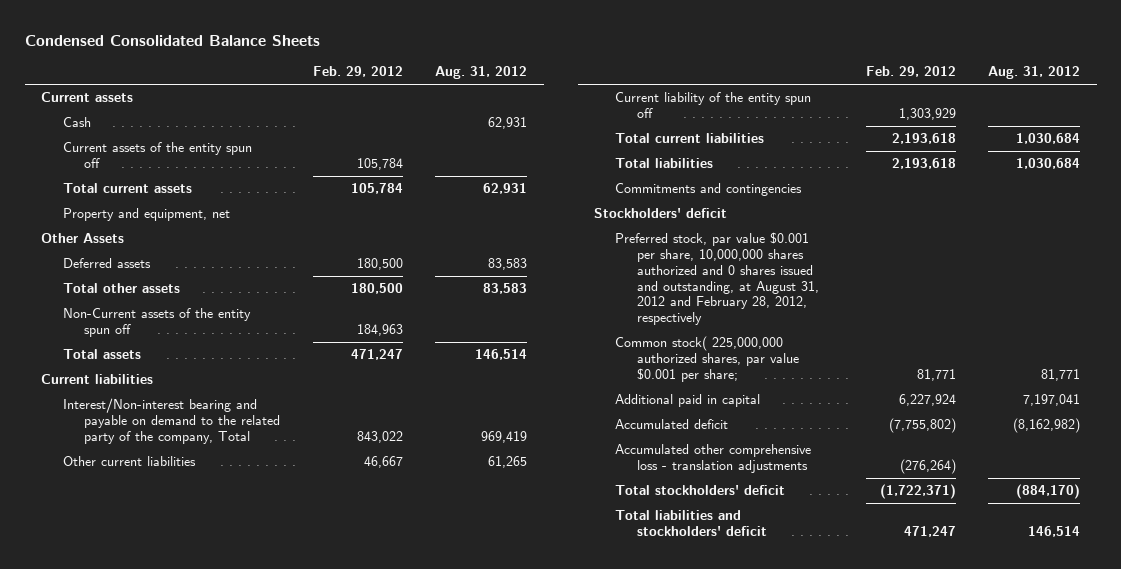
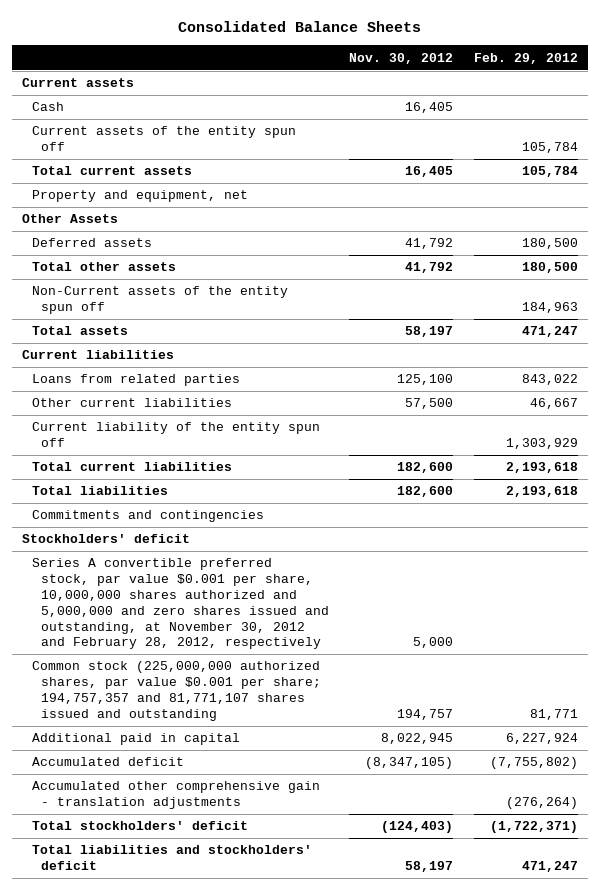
- Condensed Consolidated Balance Sheets
+ Consolidated Balance Sheets
- | Feb. 29, 2012 | Aug. 31, 2012
+ | Nov. 30, 2012 | Feb. 29, 2012
- Interest/Non-interest bearing and payable on demand to the related party of the company, Total | 843,022 | 969,419
+ Loans from related parties | 125,100 | 843,022
- Preferred stock, par value $0.001 per share, 10,000,000 shares authorized and 0 shares issued and outstanding, at August 31, 2012 and February 28, 2012, respectively
- Common stock( 225,000,000 authorized shares, par value $0.001 per share; | 81,771 | 81,771
+ Series A convertible preferred stock, par value $0.001 per share, 10,000,000 shares authorized and 5,000,000 and zero shares issued and outstanding, at November 30, 2012 and February 28, 2012, respectively | 5,000 |
+ Common stock (225,000,000 authorized shares, par value $0.001 per share; 194,757,357 and 81,771,107 shares issued and outstanding | 194,757 | 81,771
- Accumulated other comprehensive loss - translation adjustments | (276,264) |
+ Accumulated other comprehensive gain - translation adjustments | | (276,264)

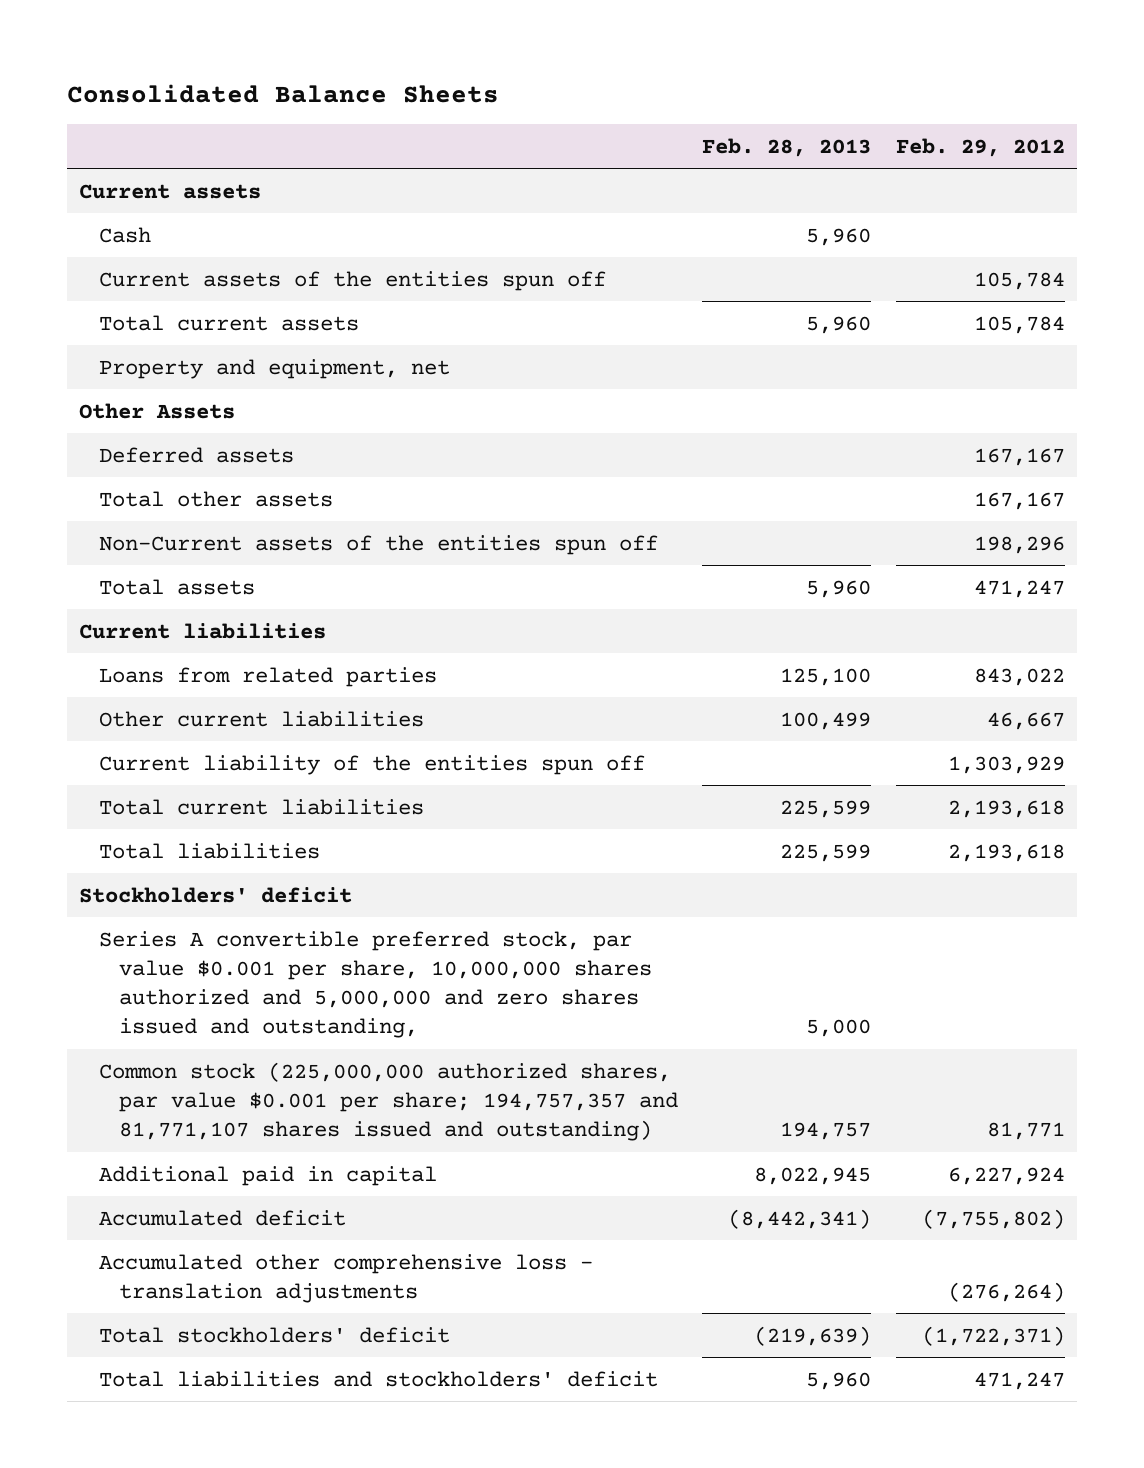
- | Nov. 30, 2012 | Feb. 29, 2012
+ | Feb. 28, 2013 | Feb. 29, 2012
- Current assets of the entity spun off | | 105,784
+ Current assets of the entities spun off | | 105,784
- Deferred assets | 41,792 | 180,500
- Total other assets | 41,792 | 180,500
- Non-Current assets of the entity spun off | | 184,963
+ Deferred assets | | 167,167
+ Total other assets | | 167,167
+ Non-Current assets of the entities spun off | | 198,296
- Current liability of the entity spun off | | 1,303,929
+ Current liability of the entities spun off | | 1,303,929
- Commitments and contingencies
- Series A convertible preferred stock, par value $0.001 per share, 10,000,000 shares authorized and 5,000,000 and zero shares issued and outstanding, at November 30, 2012 and February 28, 2012, respectively | 5,000 |
- Common stock (225,000,000 authorized shares, par value $0.001 per share; 194,757,357 and 81,771,107 shares issued and outstanding | 194,757 | 81,771
+ Series A convertible preferred stock, par value $0.001 per share, 10,000,000 shares authorized and 5,000,000 and zero shares issued and outstanding, | 5,000 |
+ Common stock (225,000,000 authorized shares, par value $0.001 per share; 194,757,357 and 81,771,107 shares issued and outstanding) | 194,757 | 81,771
- Accumulated other comprehensive gain - translation adjustments | | (276,264)
+ Accumulated other comprehensive loss - translation adjustments | | (276,264)

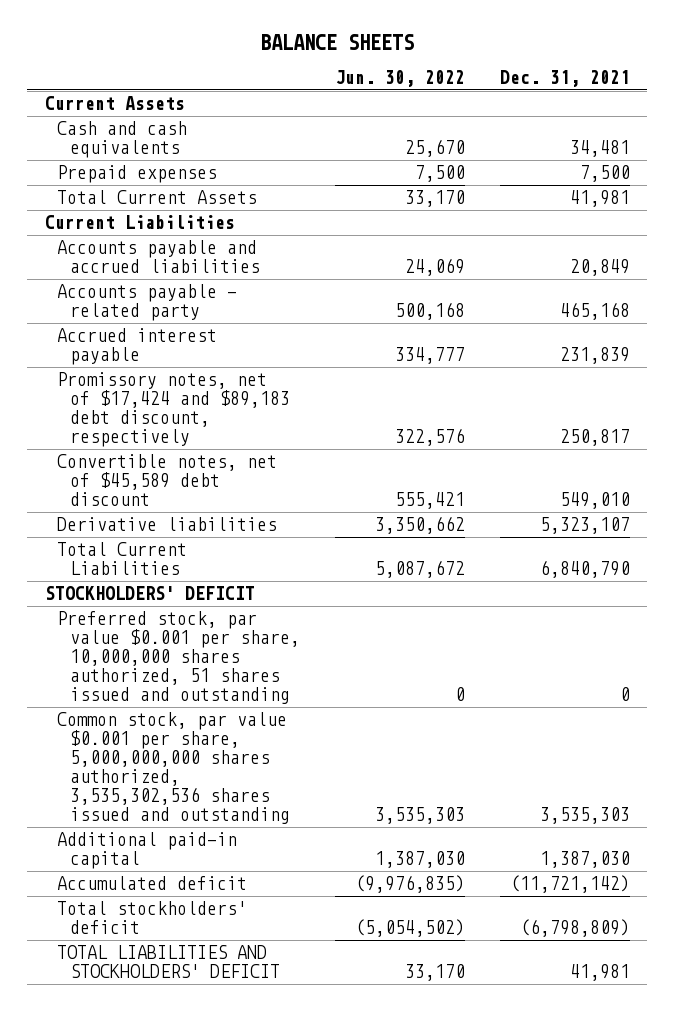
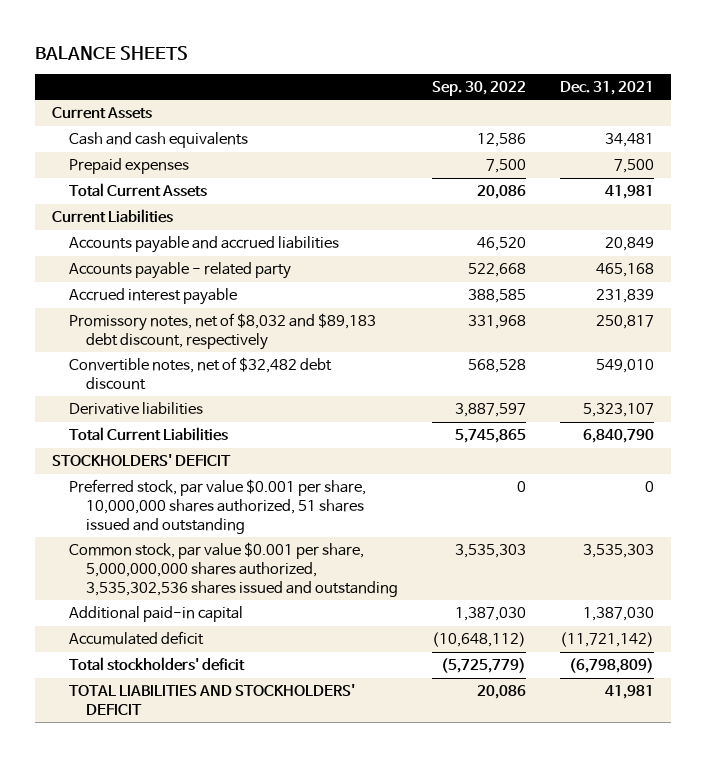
- | Jun. 30, 2022 | Dec. 31, 2021
+ | Sep. 30, 2022 | Dec. 31, 2021
- Promissory notes, net of $17,424 and $89,183 debt discount, respectively | 322,576 | 250,817
- Convertible notes, net of $45,589 debt discount | 555,421 | 549,010
+ Promissory notes, net of $8,032 and $89,183 debt discount, respectively | 331,968 | 250,817
+ Convertible notes, net of $32,482 debt discount | 568,528 | 549,010

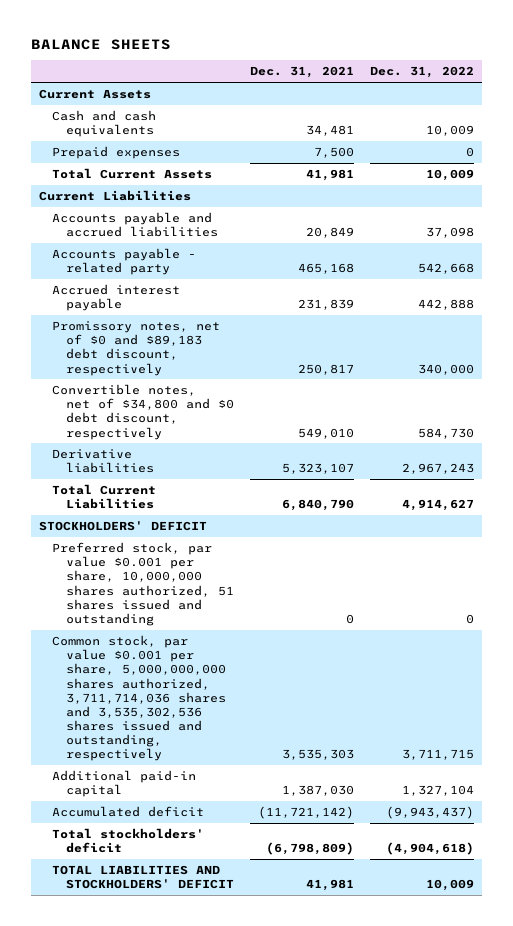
- | Sep. 30, 2022 | Dec. 31, 2021
+ | Dec. 31, 2021 | Dec. 31, 2022
- Promissory notes, net of $8,032 and $89,183 debt discount, respectively | 331,968 | 250,817
- Convertible notes, net of $32,482 debt discount | 568,528 | 549,010
+ Promissory notes, net of $0 and $89,183 debt discount, respectively | 250,817 | 340,000
+ Convertible notes, net of $34,800 and $0 debt discount, respectively | 549,010 | 584,730
- Common stock, par value $0.001 per share, 5,000,000,000 shares authorized, 3,535,302,536 shares issued and outstanding | 3,535,303 | 3,535,303
+ Common stock, par value $0.001 per share, 5,000,000,000 shares authorized, 3,711,714,036 shares and 3,535,302,536 shares issued and outstanding, respectively | 3,535,303 | 3,711,715

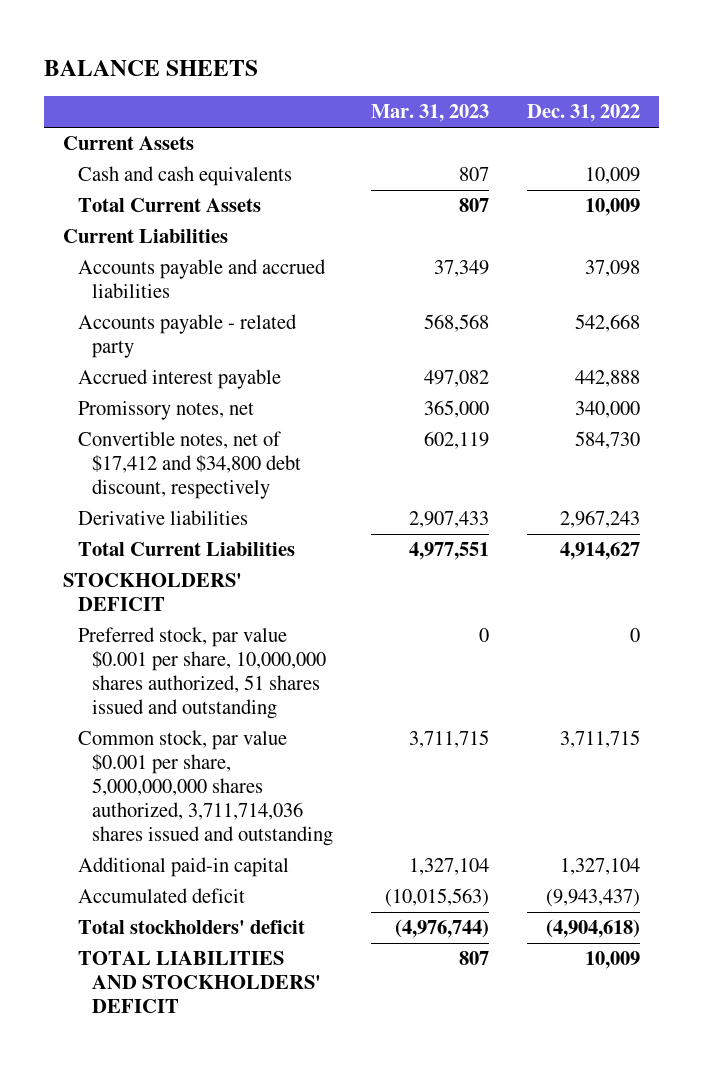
- | Dec. 31, 2021 | Dec. 31, 2022
+ | Mar. 31, 2023 | Dec. 31, 2022
- Prepaid expenses | 7,500 | 0
- Promissory notes, net of $0 and $89,183 debt discount, respectively | 250,817 | 340,000
- Convertible notes, net of $34,800 and $0 debt discount, respectively | 549,010 | 584,730
+ Promissory notes, net | 365,000 | 340,000
+ Convertible notes, net of $17,412 and $34,800 debt discount, respectively | 602,119 | 584,730
- Common stock, par value $0.001 per share, 5,000,000,000 shares authorized, 3,711,714,036 shares and 3,535,302,536 shares issued and outstanding, respectively | 3,535,303 | 3,711,715
+ Common stock, par value $0.001 per share, 5,000,000,000 shares authorized, 3,711,714,036 shares issued and outstanding | 3,711,715 | 3,711,715

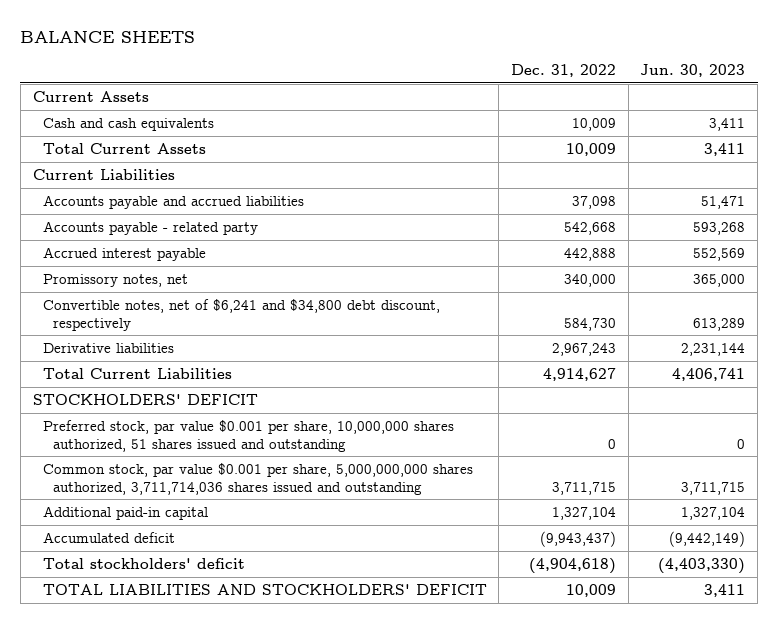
- | Mar. 31, 2023 | Dec. 31, 2022
+ | Dec. 31, 2022 | Jun. 30, 2023
- Convertible notes, net of $17,412 and $34,800 debt discount, respectively | 602,119 | 584,730
+ Convertible notes, net of $6,241 and $34,800 debt discount, respectively | 584,730 | 613,289

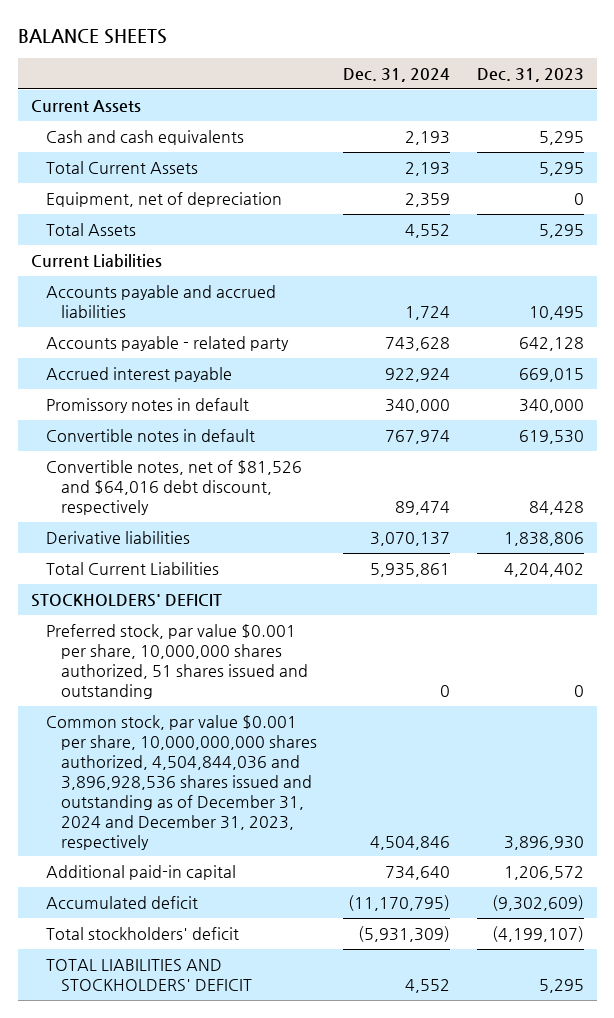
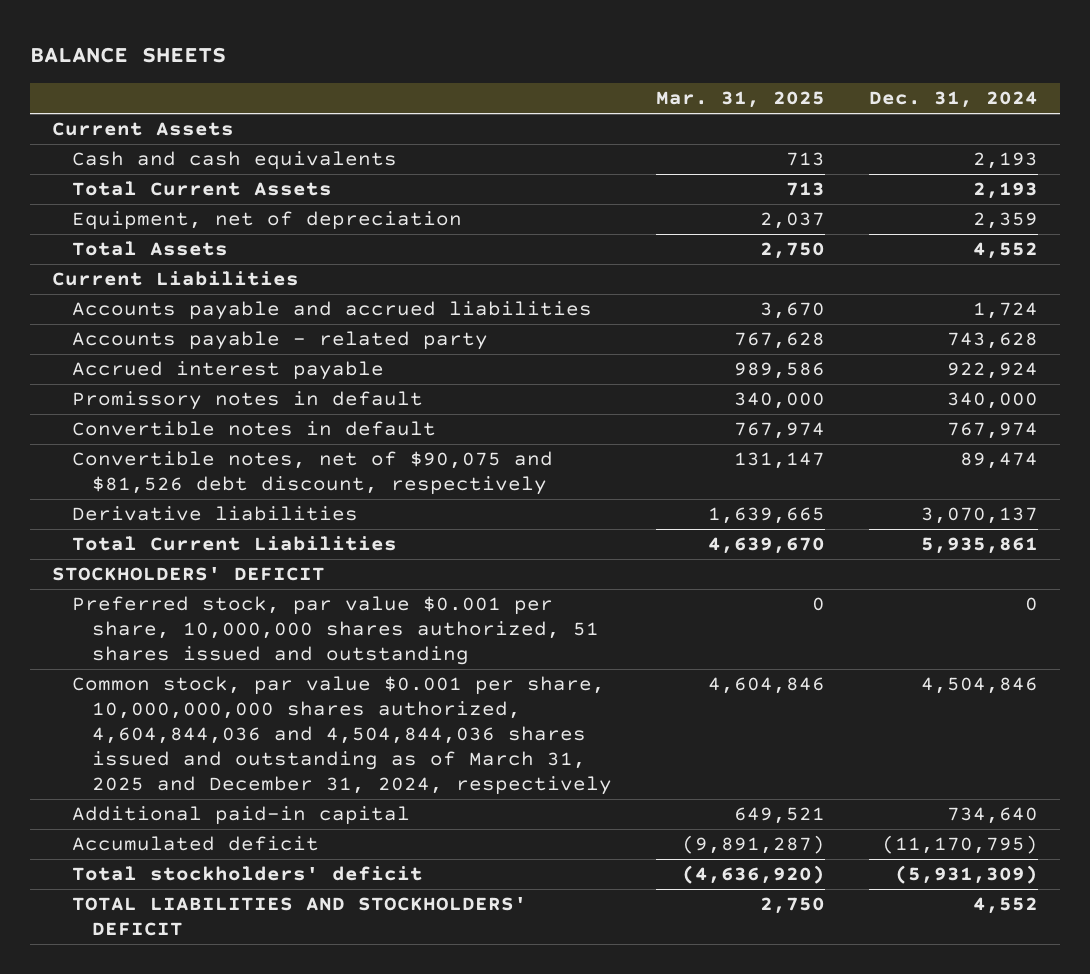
- | Dec. 31, 2024 | Dec. 31, 2023
+ | Mar. 31, 2025 | Dec. 31, 2024
- Convertible notes, net of $81,526 and $64,016 debt discount, respectively | 89,474 | 84,428
+ Convertible notes, net of $90,075 and $81,526 debt discount, respectively | 131,147 | 89,474
- Common stock, par value $0.001 per share, 10,000,000,000 shares authorized, 4,504,844,036 and 3,896,928,536 shares issued and outstanding as of December 31, 2024 and December 31, 2023, respectively | 4,504,846 | 3,896,930
+ Common stock, par value $0.001 per share, 10,000,000,000 shares authorized, 4,604,844,036 and 4,504,844,036 shares issued and outstanding as of March 31, 2025 and December 31, 2024, respectively | 4,604,846 | 4,504,846

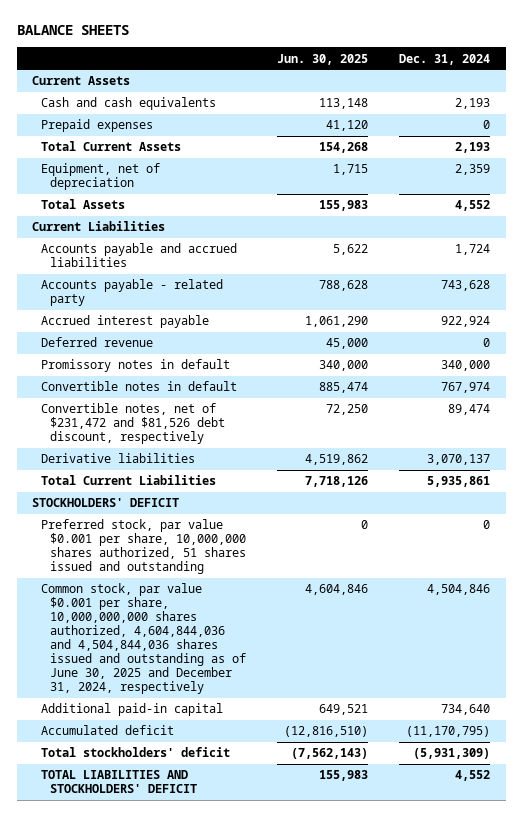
- | Mar. 31, 2025 | Dec. 31, 2024
+ | Jun. 30, 2025 | Dec. 31, 2024
+ Prepaid expenses | 41,120 | 0
+ Deferred revenue | 45,000 | 0
- Convertible notes, net of $90,075 and $81,526 debt discount, respectively | 131,147 | 89,474
+ Convertible notes, net of $231,472 and $81,526 debt discount, respectively | 72,250 | 89,474
- Common stock, par value $0.001 per share, 10,000,000,000 shares authorized, 4,604,844,036 and 4,504,844,036 shares issued and outstanding as of March 31, 2025 and December 31, 2024, respectively | 4,604,846 | 4,504,846
+ Common stock, par value $0.001 per share, 10,000,000,000 shares authorized, 4,604,844,036 and 4,504,844,036 shares issued and outstanding as of June 30, 2025 and December 31, 2024, respectively | 4,604,846 | 4,504,846

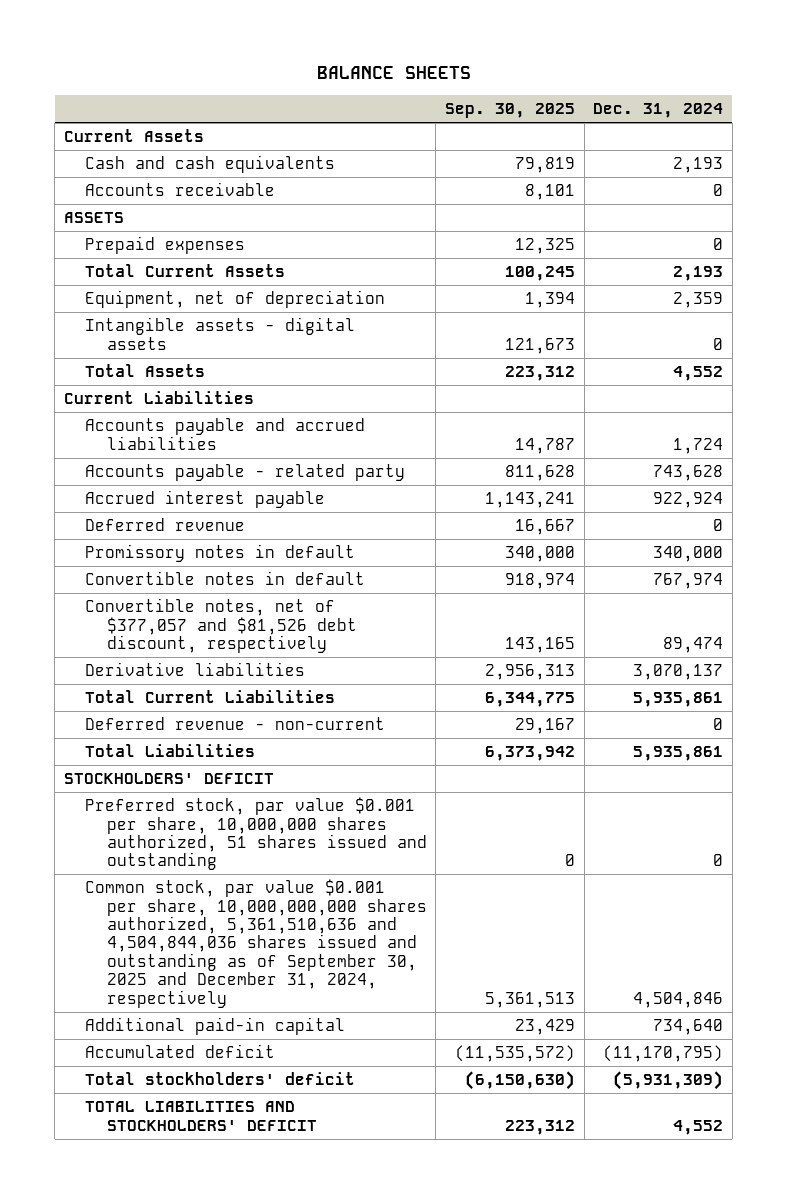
- | Jun. 30, 2025 | Dec. 31, 2024
+ | Sep. 30, 2025 | Dec. 31, 2024
+ Accounts receivable | 8,101 | 0
+ ASSETS
+ Intangible assets - digital assets | 121,673 | 0
- Convertible notes, net of $231,472 and $81,526 debt discount, respectively | 72,250 | 89,474
+ Convertible notes, net of $377,057 and $81,526 debt discount, respectively | 143,165 | 89,474
+ Deferred revenue - non-current | 29,167 | 0
+ Total Liabilities | 6,373,942 | 5,935,861
- Common stock, par value $0.001 per share, 10,000,000,000 shares authorized, 4,604,844,036 and 4,504,844,036 shares issued and outstanding as of June 30, 2025 and December 31, 2024, respectively | 4,604,846 | 4,504,846
+ Common stock, par value $0.001 per share, 10,000,000,000 shares authorized, 5,361,510,636 and 4,504,844,036 shares issued and outstanding as of September 30, 2025 and December 31, 2024, respectively | 5,361,513 | 4,504,846

